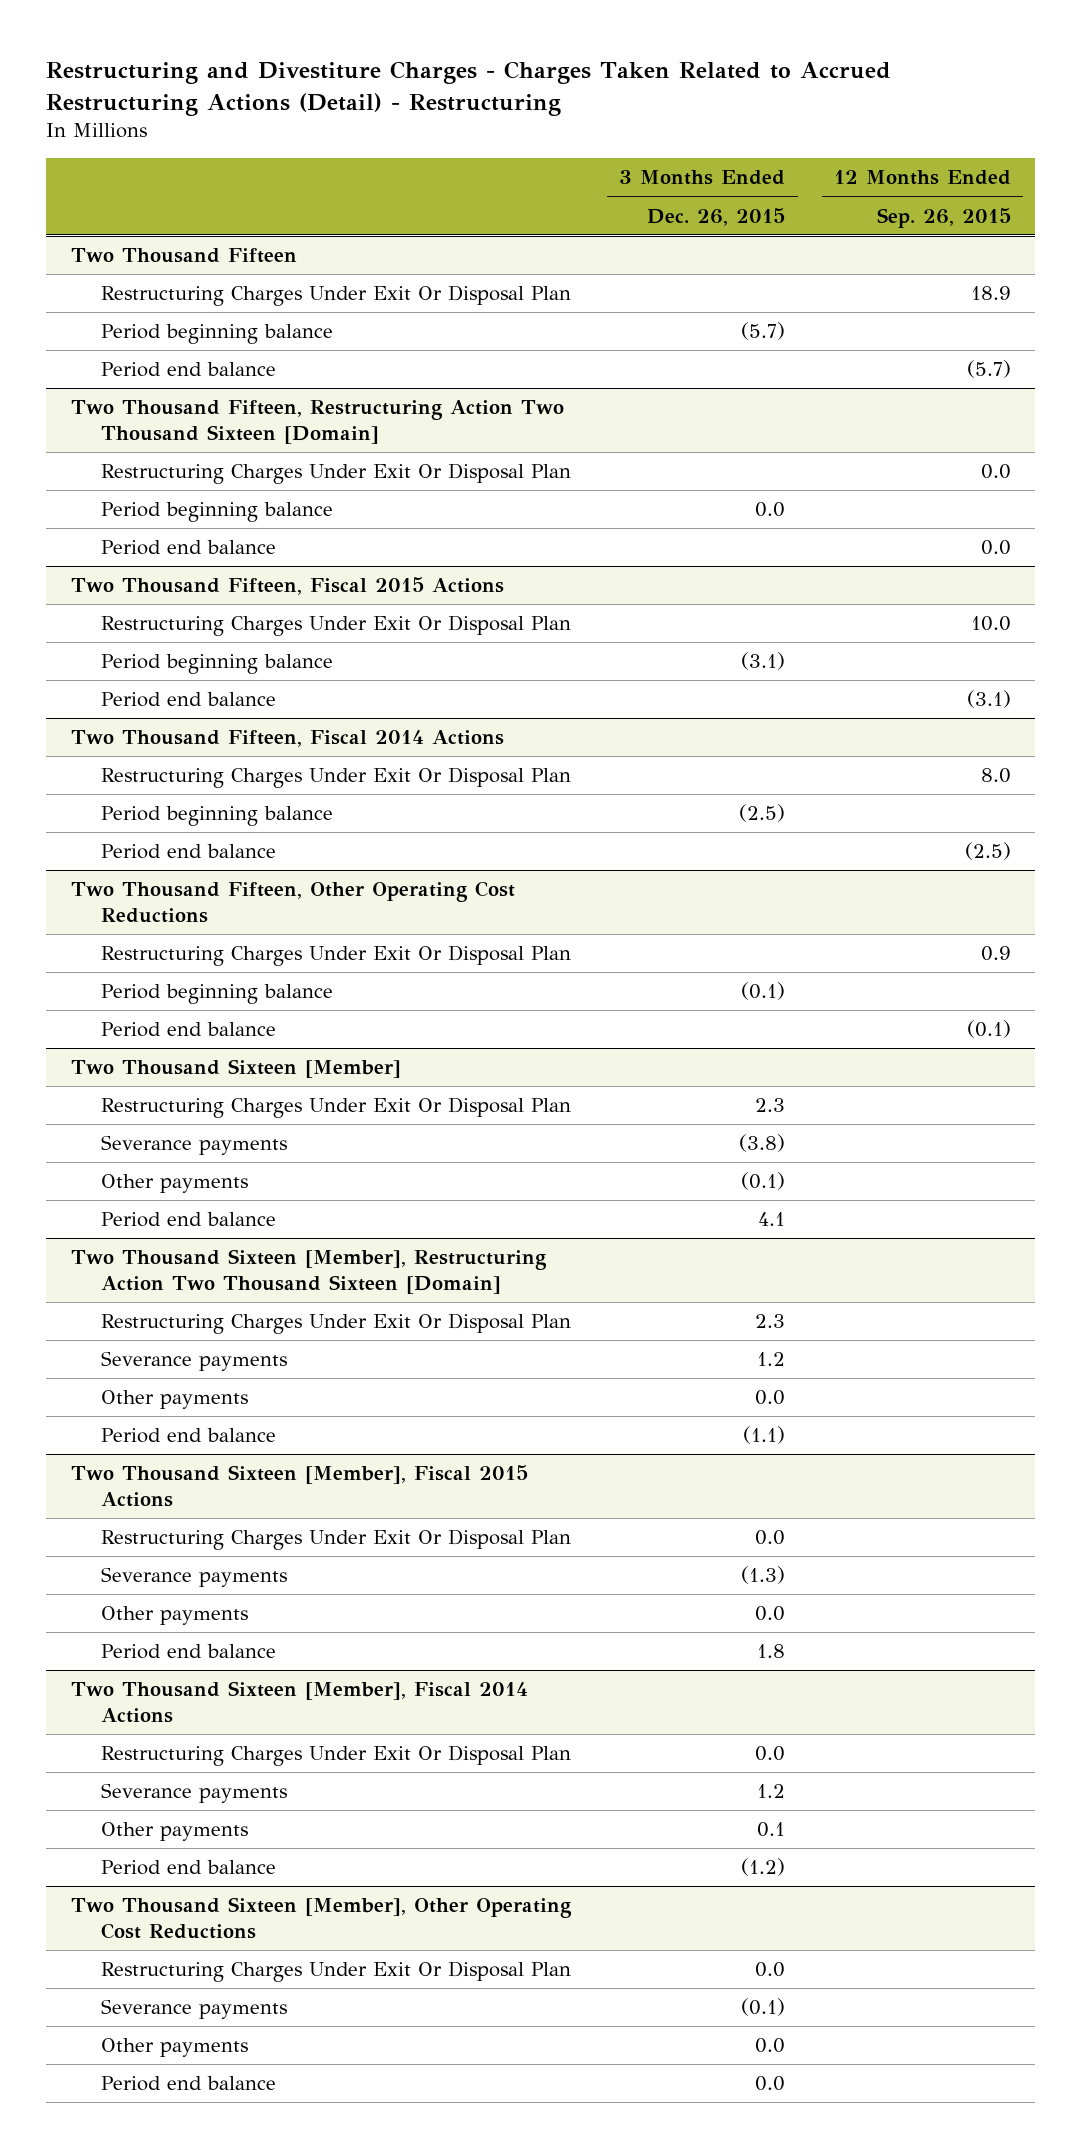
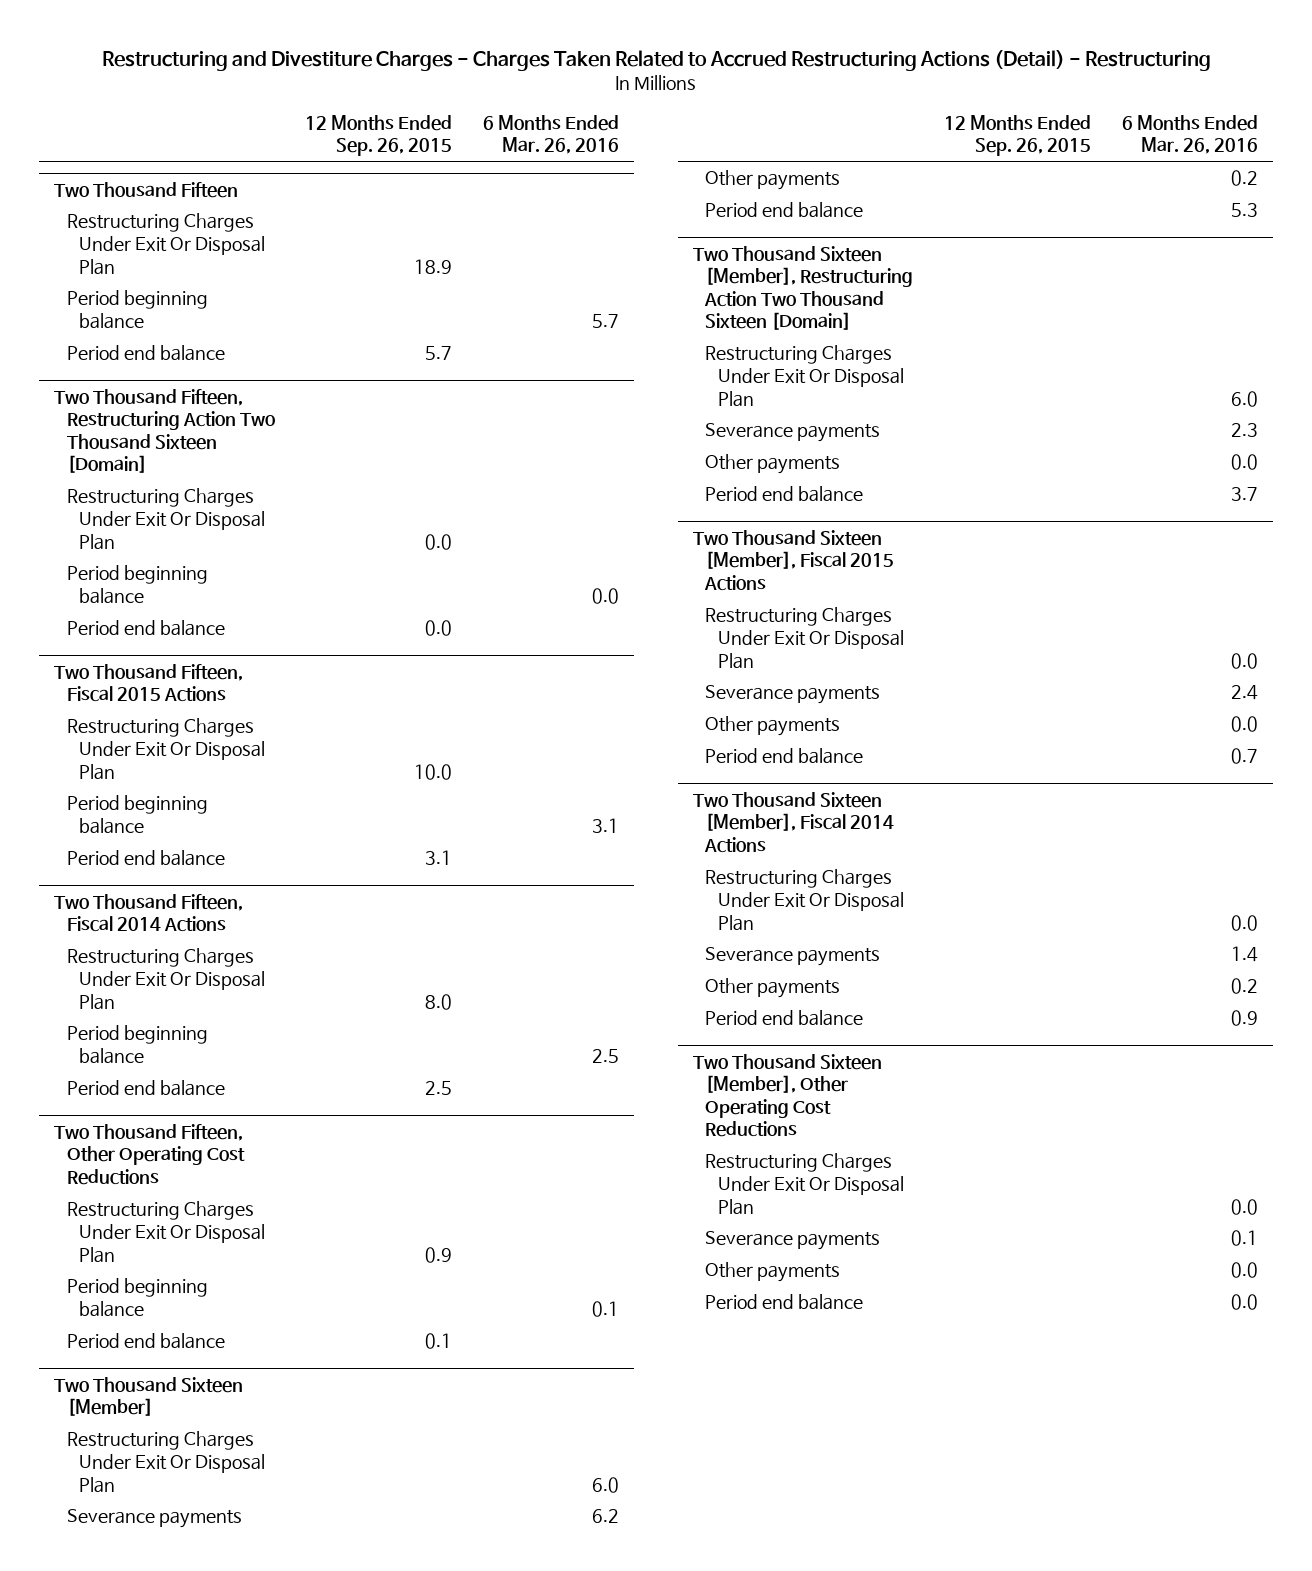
- | 3 Months Ended Dec. 26, 2015 | 12 Months Ended Sep. 26, 2015
+ | 12 Months Ended Sep. 26, 2015 | 6 Months Ended Mar. 26, 2016
@ Two Thousand Fifteen
- Period end balance | | (5.7)
+ Period end balance | 5.7 |
@ Two Thousand Fifteen, Fiscal 2015 Actions
- Period end balance | | (3.1)
+ Period end balance | 3.1 |
@ Two Thousand Fifteen, Fiscal 2014 Actions
- Period end balance | | (2.5)
+ Period end balance | 2.5 |
@ Two Thousand Fifteen, Other Operating Cost Reductions
- Period end balance | | (0.1)
+ Period end balance | 0.1 |

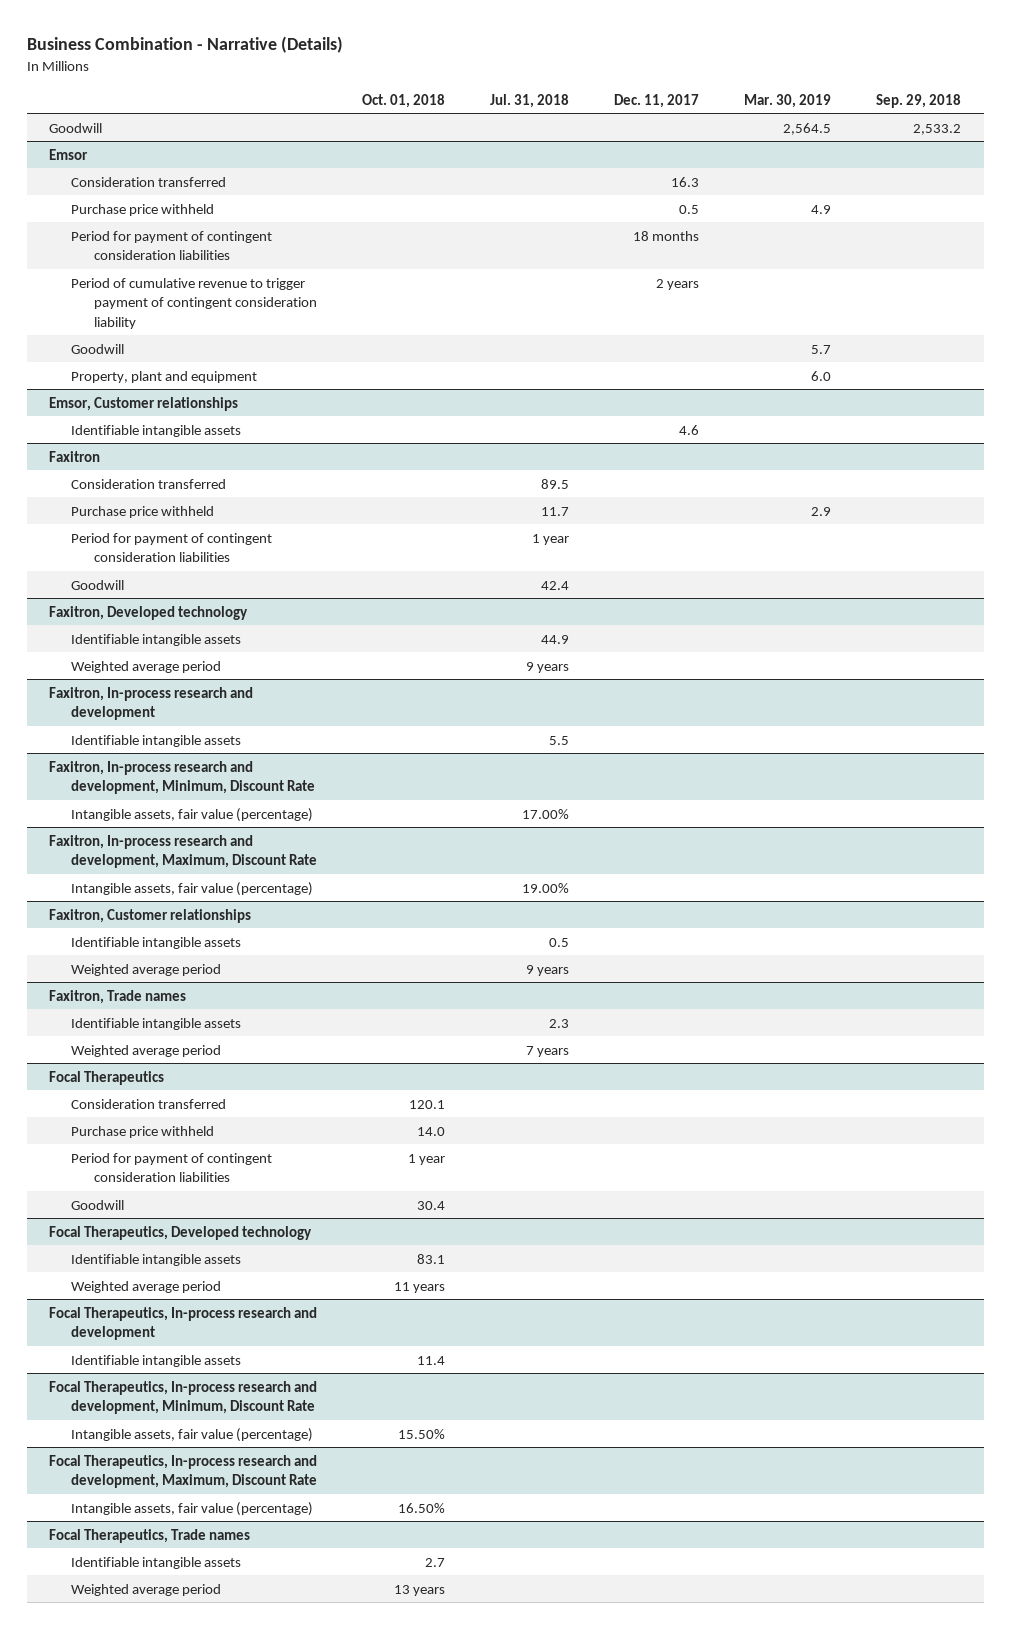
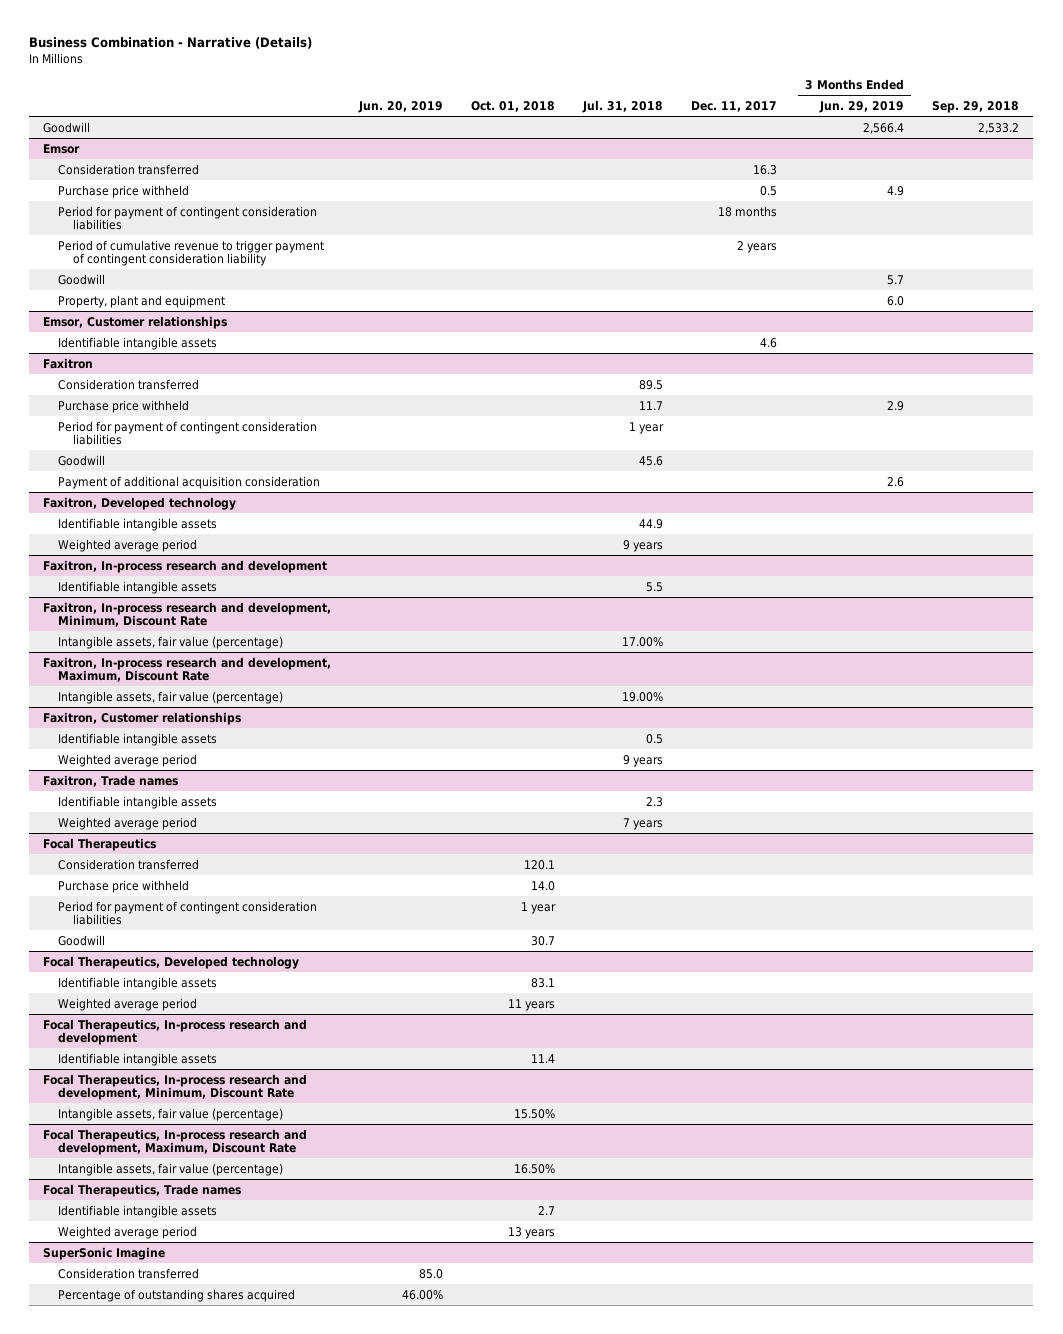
- | Oct. 01, 2018 | Jul. 31, 2018 | Dec. 11, 2017 | Mar. 30, 2019 | Sep. 29, 2018
+ | Jun. 20, 2019 | Oct. 01, 2018 | Jul. 31, 2018 | Dec. 11, 2017 | 3 Months Ended Jun. 29, 2019 | Sep. 29, 2018
@ Faxitron
- Goodwill | | 42.4 | | |
+ Goodwill | | | 45.6 | | |
+ Payment of additional acquisition consideration | | | | | 2.6 |
@ Focal Therapeutics
- Goodwill | 30.4 | | | |
+ Goodwill | | 30.7 | | | |
+ SuperSonic Imagine
+ Consideration transferred | 85.0 | | | | |
+ Percentage of outstanding shares acquired | 46.00% | | | | |

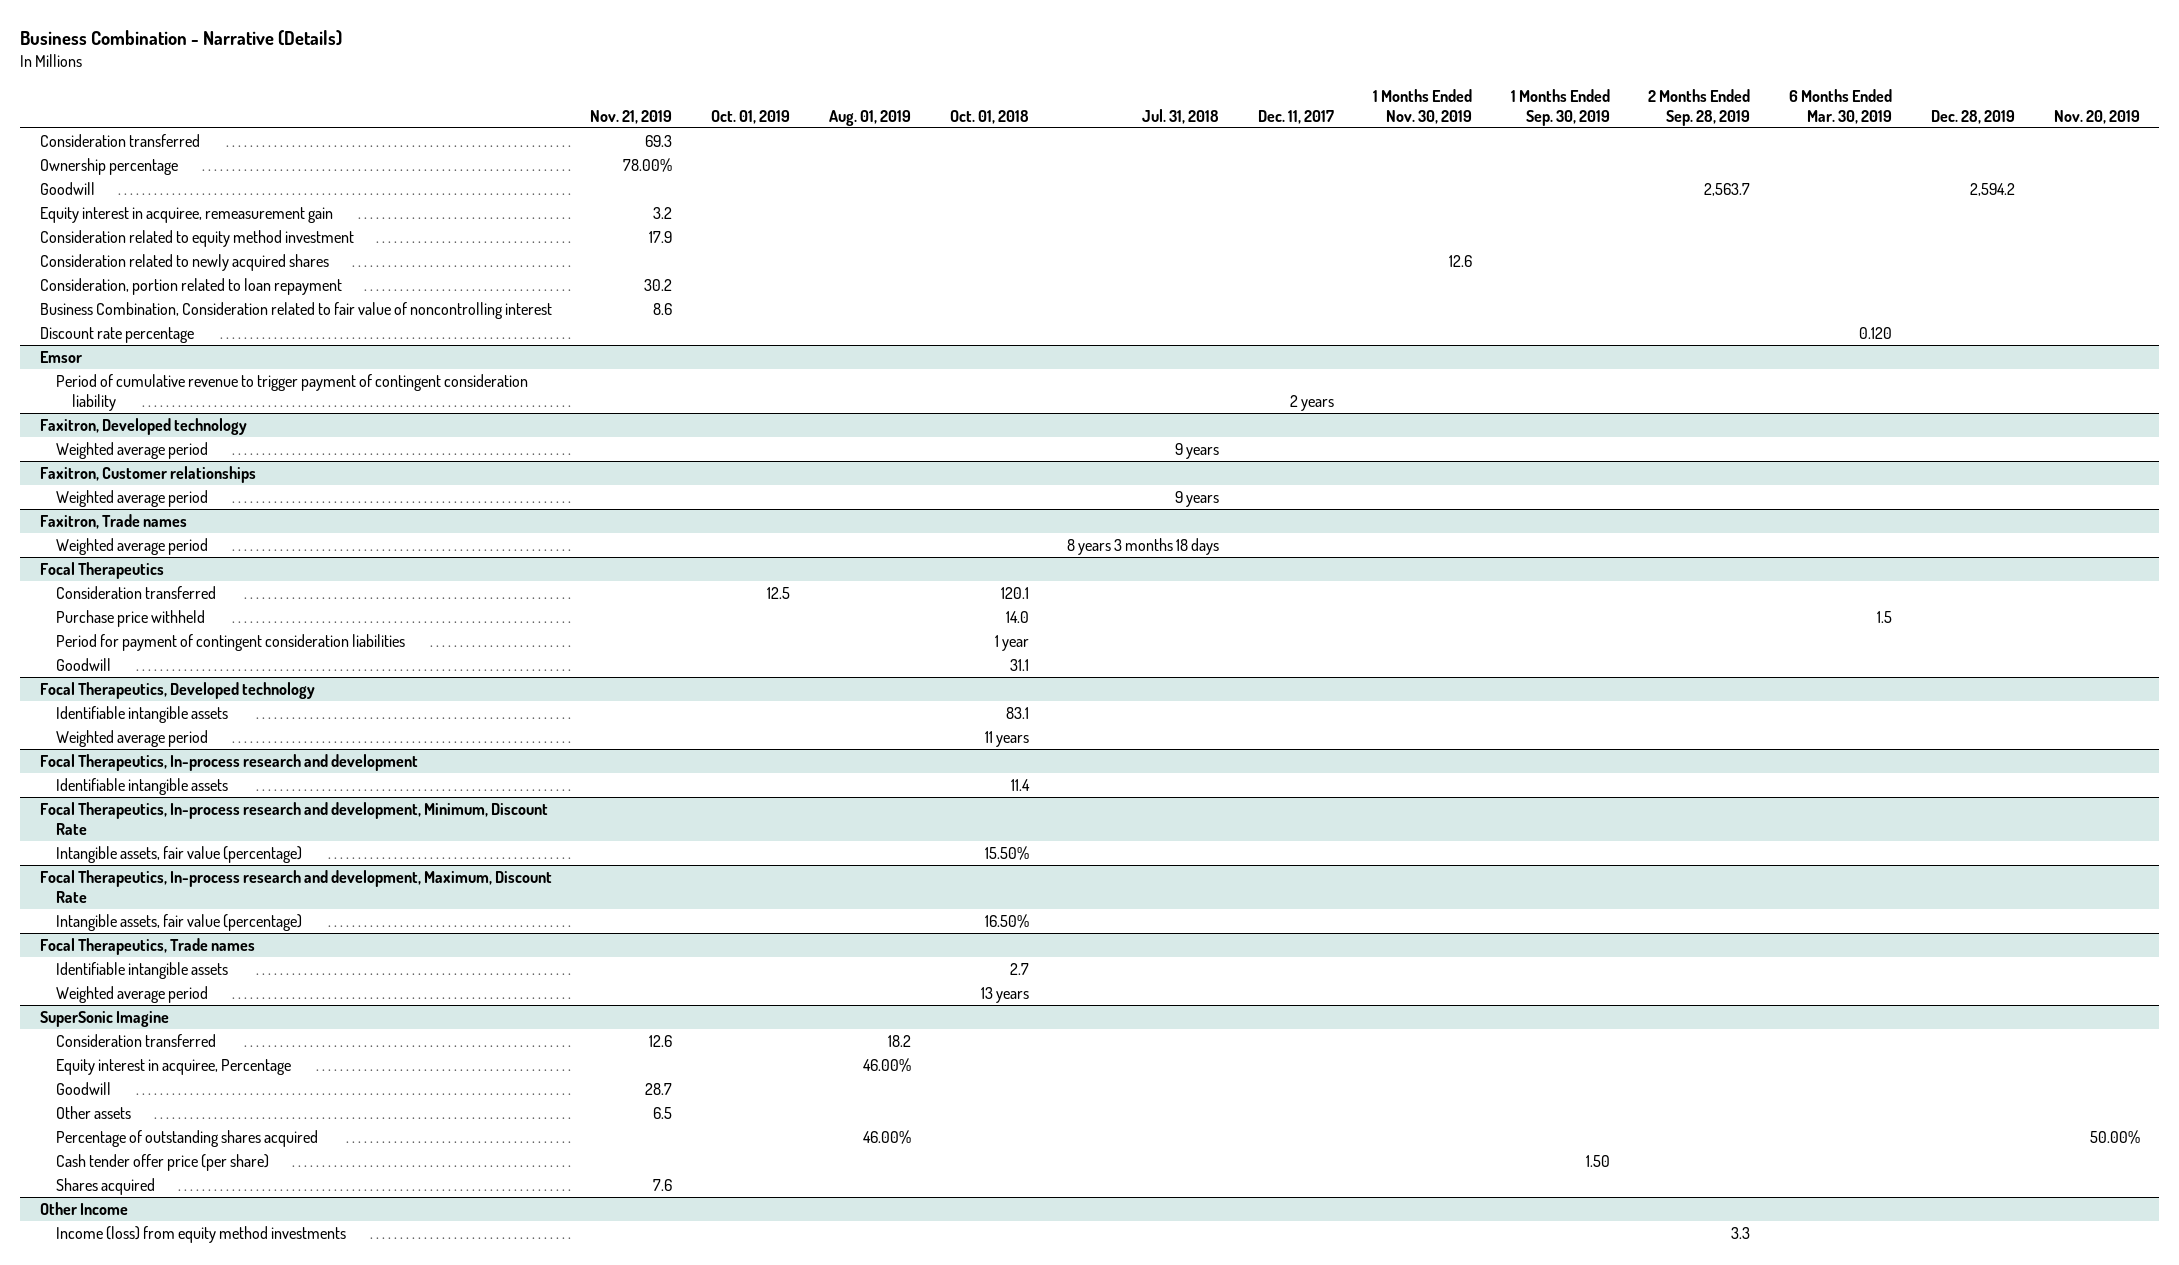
- | Jun. 20, 2019 | Oct. 01, 2018 | Jul. 31, 2018 | Dec. 11, 2017 | 3 Months Ended Jun. 29, 2019 | Sep. 29, 2018
+ | Nov. 21, 2019 | Oct. 01, 2019 | Aug. 01, 2019 | Oct. 01, 2018 | Jul. 31, 2018 | Dec. 11, 2017 | 1 Months Ended Nov. 30, 2019 | 1 Months Ended Sep. 30, 2019 | 2 Months Ended Sep. 28, 2019 | 6 Months Ended Mar. 30, 2019 | Dec. 28, 2019 | Nov. 20, 2019
+ Consideration transferred | 69.3 | | | | | | | | | | |
+ Ownership percentage | 78.00% | | | | | | | | | | |
+ Equity interest in acquiree, remeasurement gain | 3.2 | | | | | | | | | | |
+ Consideration related to equity method investment | 17.9 | | | | | | | | | | |
+ Consideration related to newly acquired shares | | | | | | | 12.6 | | | | |
+ Consideration, portion related to loan repayment | 30.2 | | | | | | | | | | |
+ Business Combination, Consideration related to fair value of noncontrolling interest | 8.6 | | | | | | | | | | |
+ Discount rate percentage | | | | | | | | | | 0.120 | |
@ Emsor
- Consideration transferred | | | | 16.3 | |
- Purchase price withheld | | | | 0.5 | 4.9 |
- Period for payment of contingent consideration liabilities | | | | 18 months | |
- Goodwill | | | | | 5.7 |
- Property, plant and equipment | | | | | 6.0 |
- Emsor, Customer relationships
- Identifiable intangible assets | | | | 4.6 | |
- Faxitron
- Consideration transferred | | | 89.5 | | |
- Purchase price withheld | | | 11.7 | | 2.9 |
- Period for payment of contingent consideration liabilities | | | 1 year | | |
- Goodwill | | | 45.6 | | |
- Payment of additional acquisition consideration | | | | | 2.6 |
@ Faxitron, Developed technology
- Identifiable intangible assets | | | 44.9 | | |
- Faxitron, In-process research and development
- Identifiable intangible assets | | | 5.5 | | |
- Faxitron, In-process research and development, Minimum, Discount Rate
- Intangible assets, fair value (percentage) | | | 17.00% | | |
- Faxitron, In-process research and development, Maximum, Discount Rate
- Intangible assets, fair value (percentage) | | | 19.00% | | |
@ Faxitron, Customer relationships
- Identifiable intangible assets | | | 0.5 | | |
@ Faxitron, Trade names
- Identifiable intangible assets | | | 2.3 | | |
- Weighted average period | | | 7 years | | |
+ Weighted average period | | | | | 8 years 3 months 18 days | | | | | | |
@ Focal Therapeutics
- Goodwill | | 30.7 | | | |
+ Goodwill | | | | 31.1 | | | | | | | |
@ SuperSonic Imagine
+ Equity interest in acquiree, Percentage | | | 46.00% | | | | | | | | |
+ Goodwill | 28.7 | | | | | | | | | | |
+ Other assets | 6.5 | | | | | | | | | | |
+ Cash tender offer price (per share) | | | | | | | | 1.50 | | | |
+ Shares acquired | 7.6 | | | | | | | | | | |
+ Other Income
+ Income (loss) from equity method investments | | | | | | | | | 3.3 | | |

